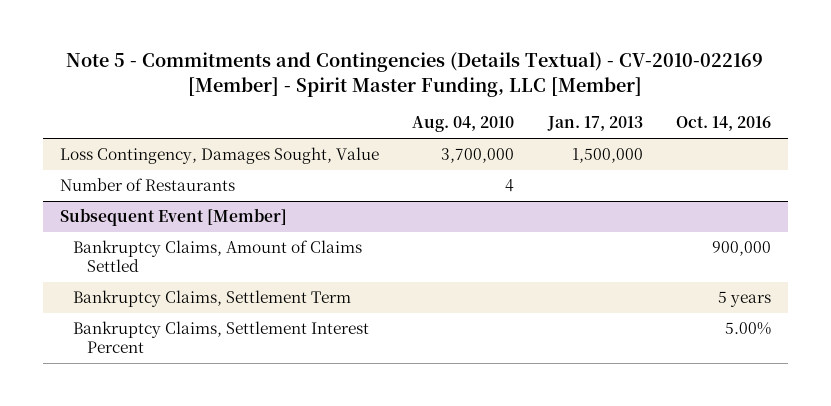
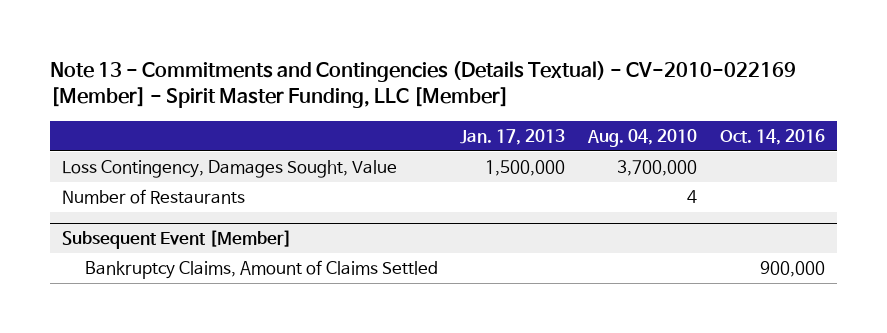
- Note 5 - Commitments and Contingencies (Details Textual) - CV-2010-022169 [Member] - Spirit Master Funding, LLC [Member]
+ Note 13 - Commitments and Contingencies (Details Textual) - CV-2010-022169 [Member] - Spirit Master Funding, LLC [Member]
- | Aug. 04, 2010 | Jan. 17, 2013 | Oct. 14, 2016
+ | Jan. 17, 2013 | Aug. 04, 2010 | Oct. 14, 2016
@ Subsequent Event [Member]
- Bankruptcy Claims, Settlement Term | | | 5 years
- Bankruptcy Claims, Settlement Interest Percent | | | 5.00%

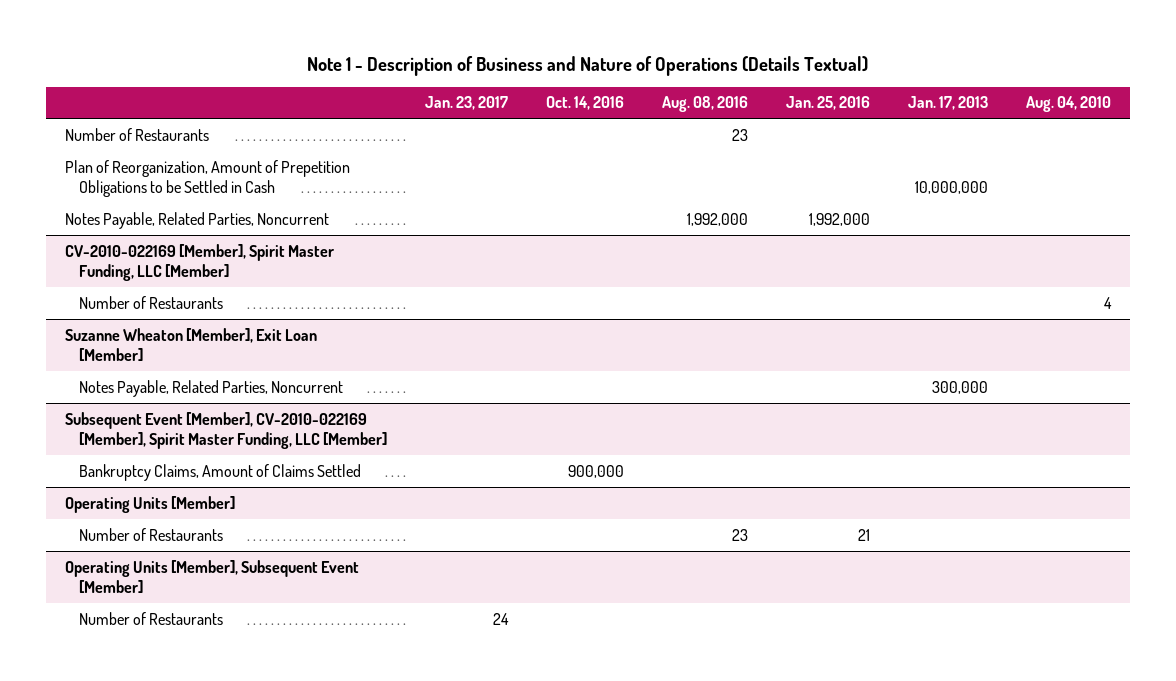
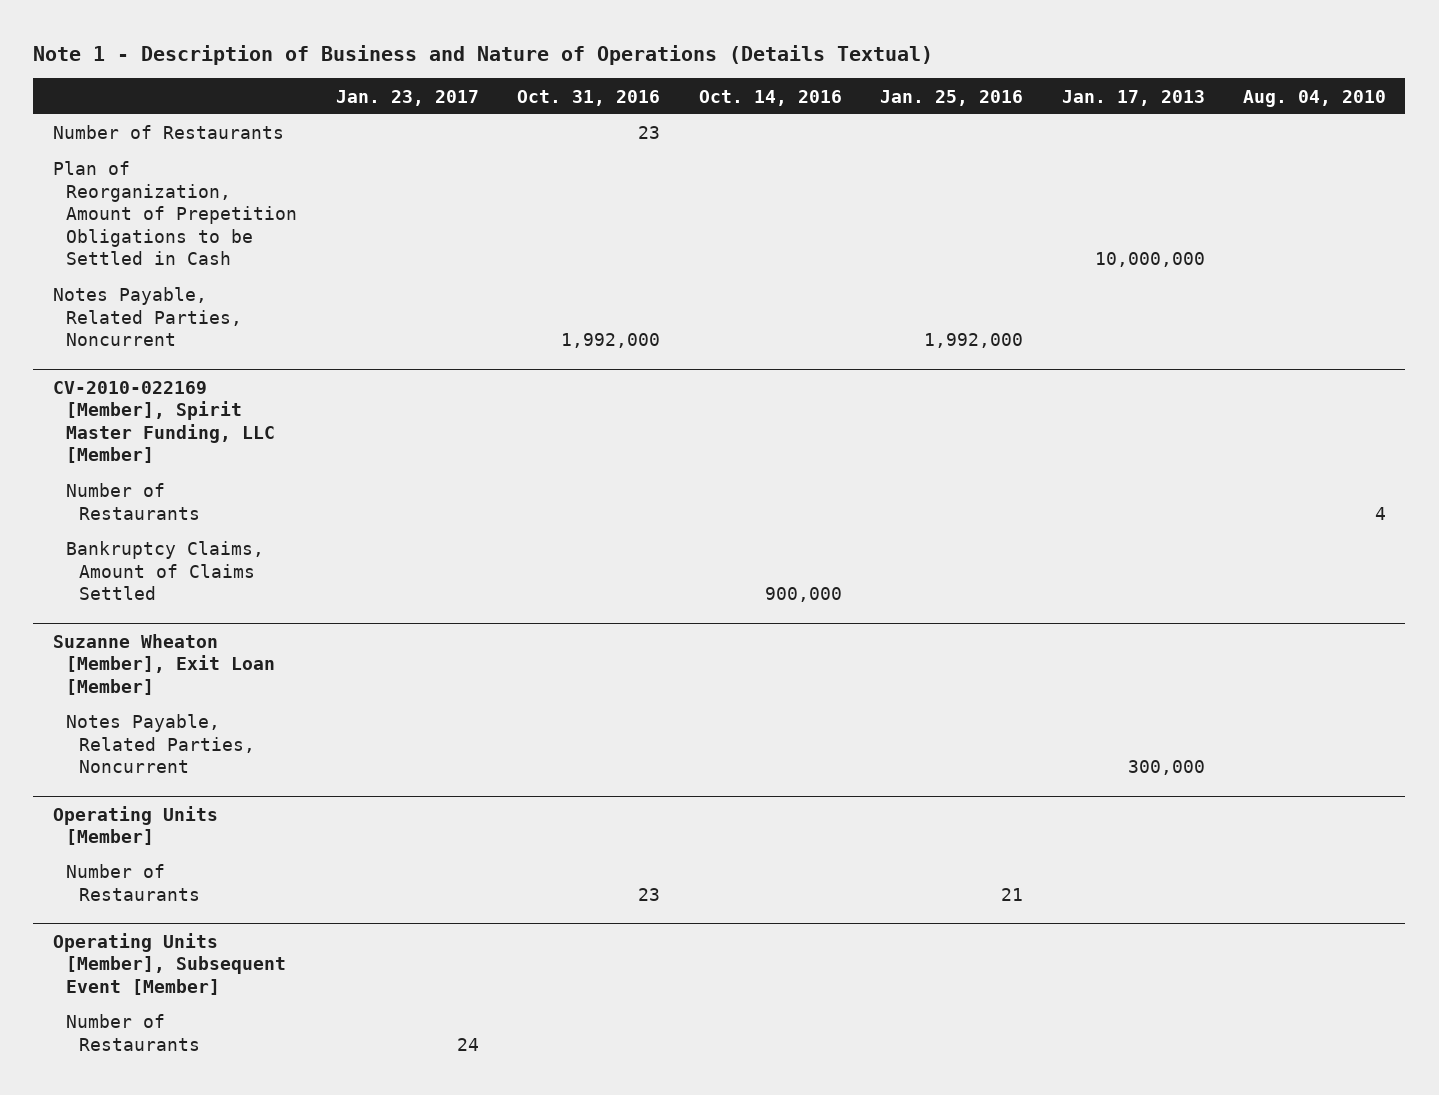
- | Jan. 23, 2017 | Oct. 14, 2016 | Aug. 08, 2016 | Jan. 25, 2016 | Jan. 17, 2013 | Aug. 04, 2010
+ | Jan. 23, 2017 | Oct. 31, 2016 | Oct. 14, 2016 | Jan. 25, 2016 | Jan. 17, 2013 | Aug. 04, 2010
@ CV-2010-022169 [Member], Spirit Master Funding, LLC [Member]
+ Bankruptcy Claims, Amount of Claims Settled | | | 900,000 | | |
- Subsequent Event [Member], CV-2010-022169 [Member], Spirit Master Funding, LLC [Member]
- Bankruptcy Claims, Amount of Claims Settled | | 900,000 | | | |

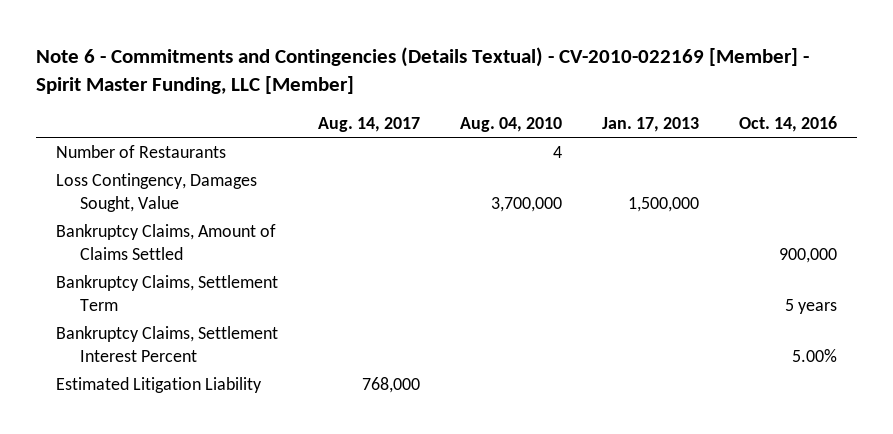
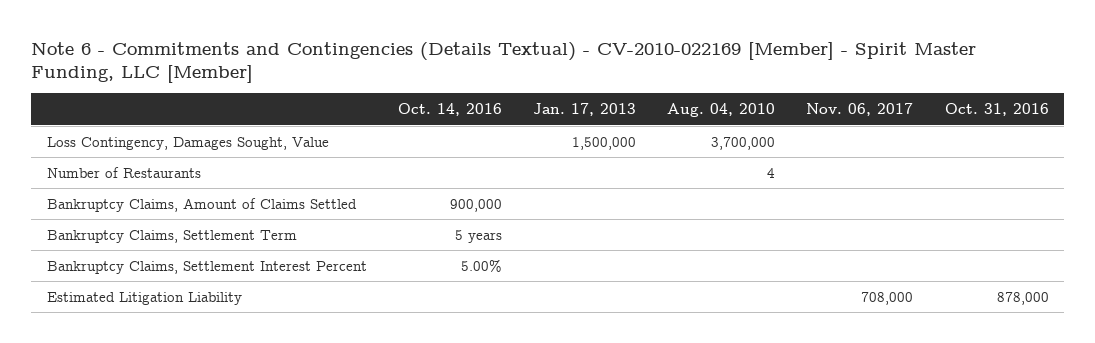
- | Aug. 14, 2017 | Aug. 04, 2010 | Jan. 17, 2013 | Oct. 14, 2016
+ | Oct. 14, 2016 | Jan. 17, 2013 | Aug. 04, 2010 | Nov. 06, 2017 | Oct. 31, 2016
moved down: Number of Restaurants | | | 4 | |

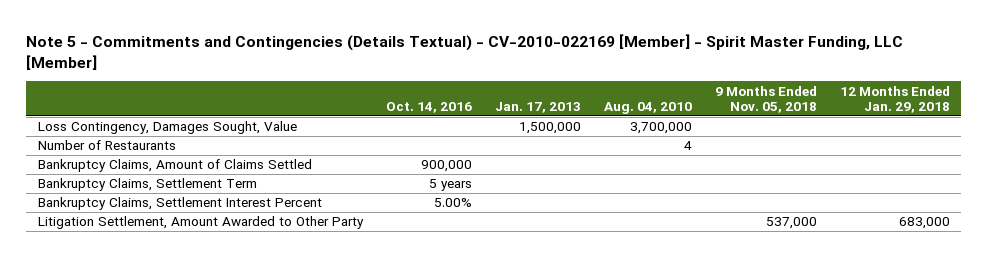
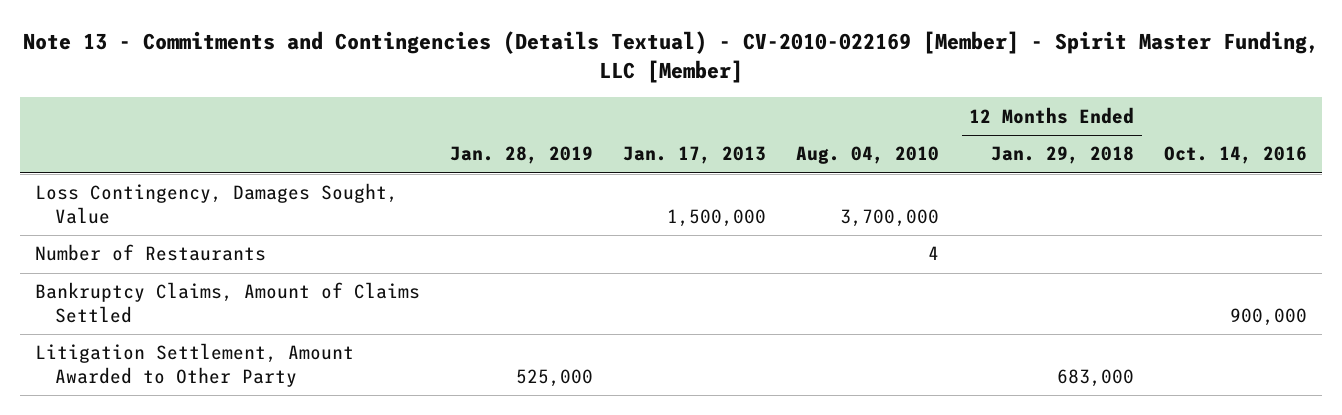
- Note 5 - Commitments and Contingencies (Details Textual) - CV-2010-022169 [Member] - Spirit Master Funding, LLC [Member]
+ Note 13 - Commitments and Contingencies (Details Textual) - CV-2010-022169 [Member] - Spirit Master Funding, LLC [Member]
- | Oct. 14, 2016 | Jan. 17, 2013 | Aug. 04, 2010 | 9 Months Ended Nov. 05, 2018 | 12 Months Ended Jan. 29, 2018
+ | Jan. 28, 2019 | Jan. 17, 2013 | Aug. 04, 2010 | 12 Months Ended Jan. 29, 2018 | Oct. 14, 2016
- Bankruptcy Claims, Settlement Term | 5 years | | | |
- Bankruptcy Claims, Settlement Interest Percent | 5.00% | | | |

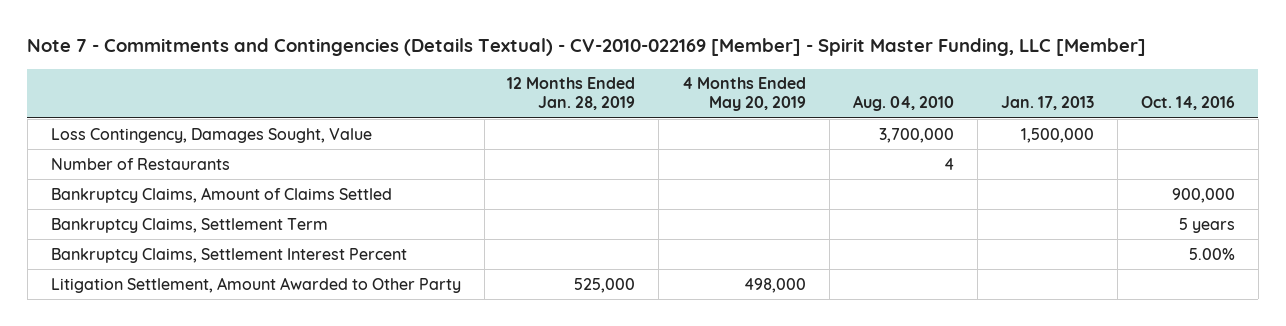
- Note 13 - Commitments and Contingencies (Details Textual) - CV-2010-022169 [Member] - Spirit Master Funding, LLC [Member]
+ Note 7 - Commitments and Contingencies (Details Textual) - CV-2010-022169 [Member] - Spirit Master Funding, LLC [Member]
- | Jan. 28, 2019 | Jan. 17, 2013 | Aug. 04, 2010 | 12 Months Ended Jan. 29, 2018 | Oct. 14, 2016
+ | 12 Months Ended Jan. 28, 2019 | 4 Months Ended May 20, 2019 | Aug. 04, 2010 | Jan. 17, 2013 | Oct. 14, 2016
+ Bankruptcy Claims, Settlement Term | | | | | 5 years
+ Bankruptcy Claims, Settlement Interest Percent | | | | | 5.00%

